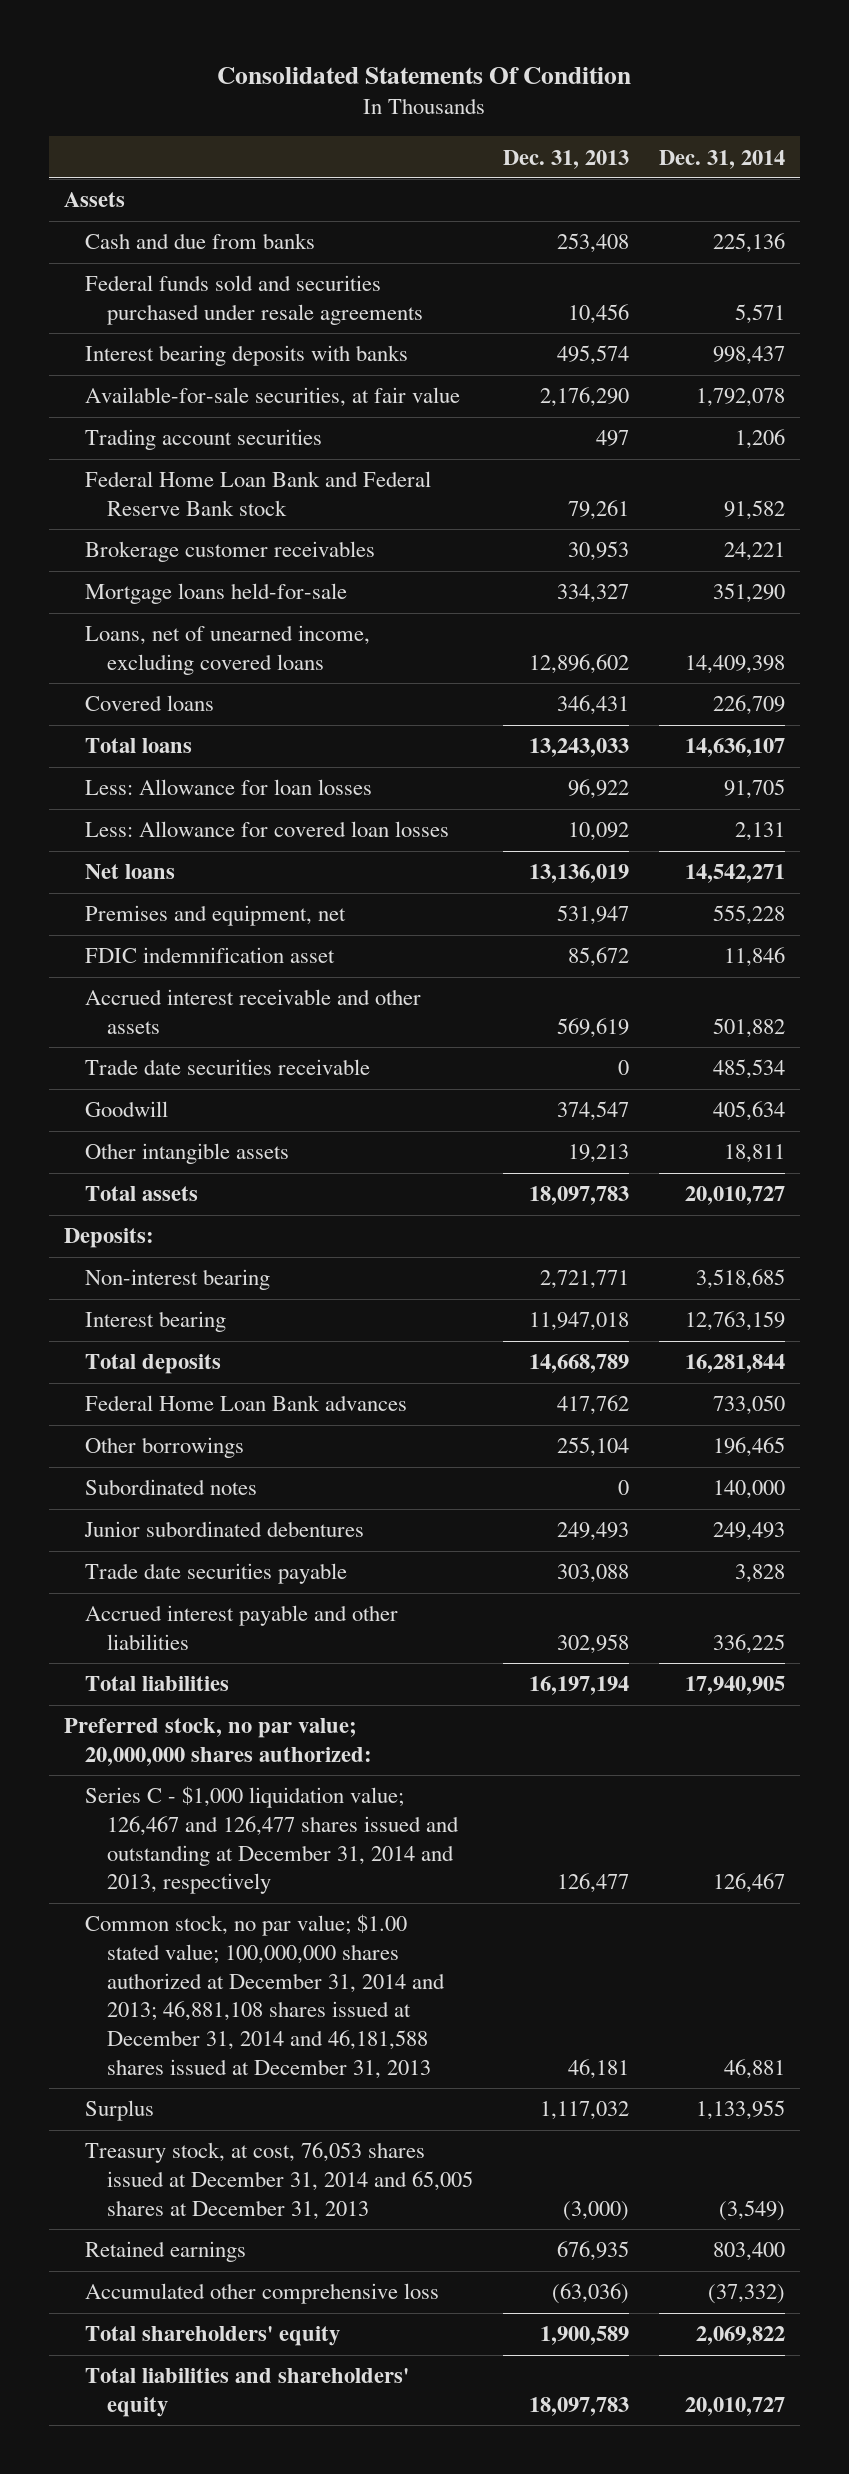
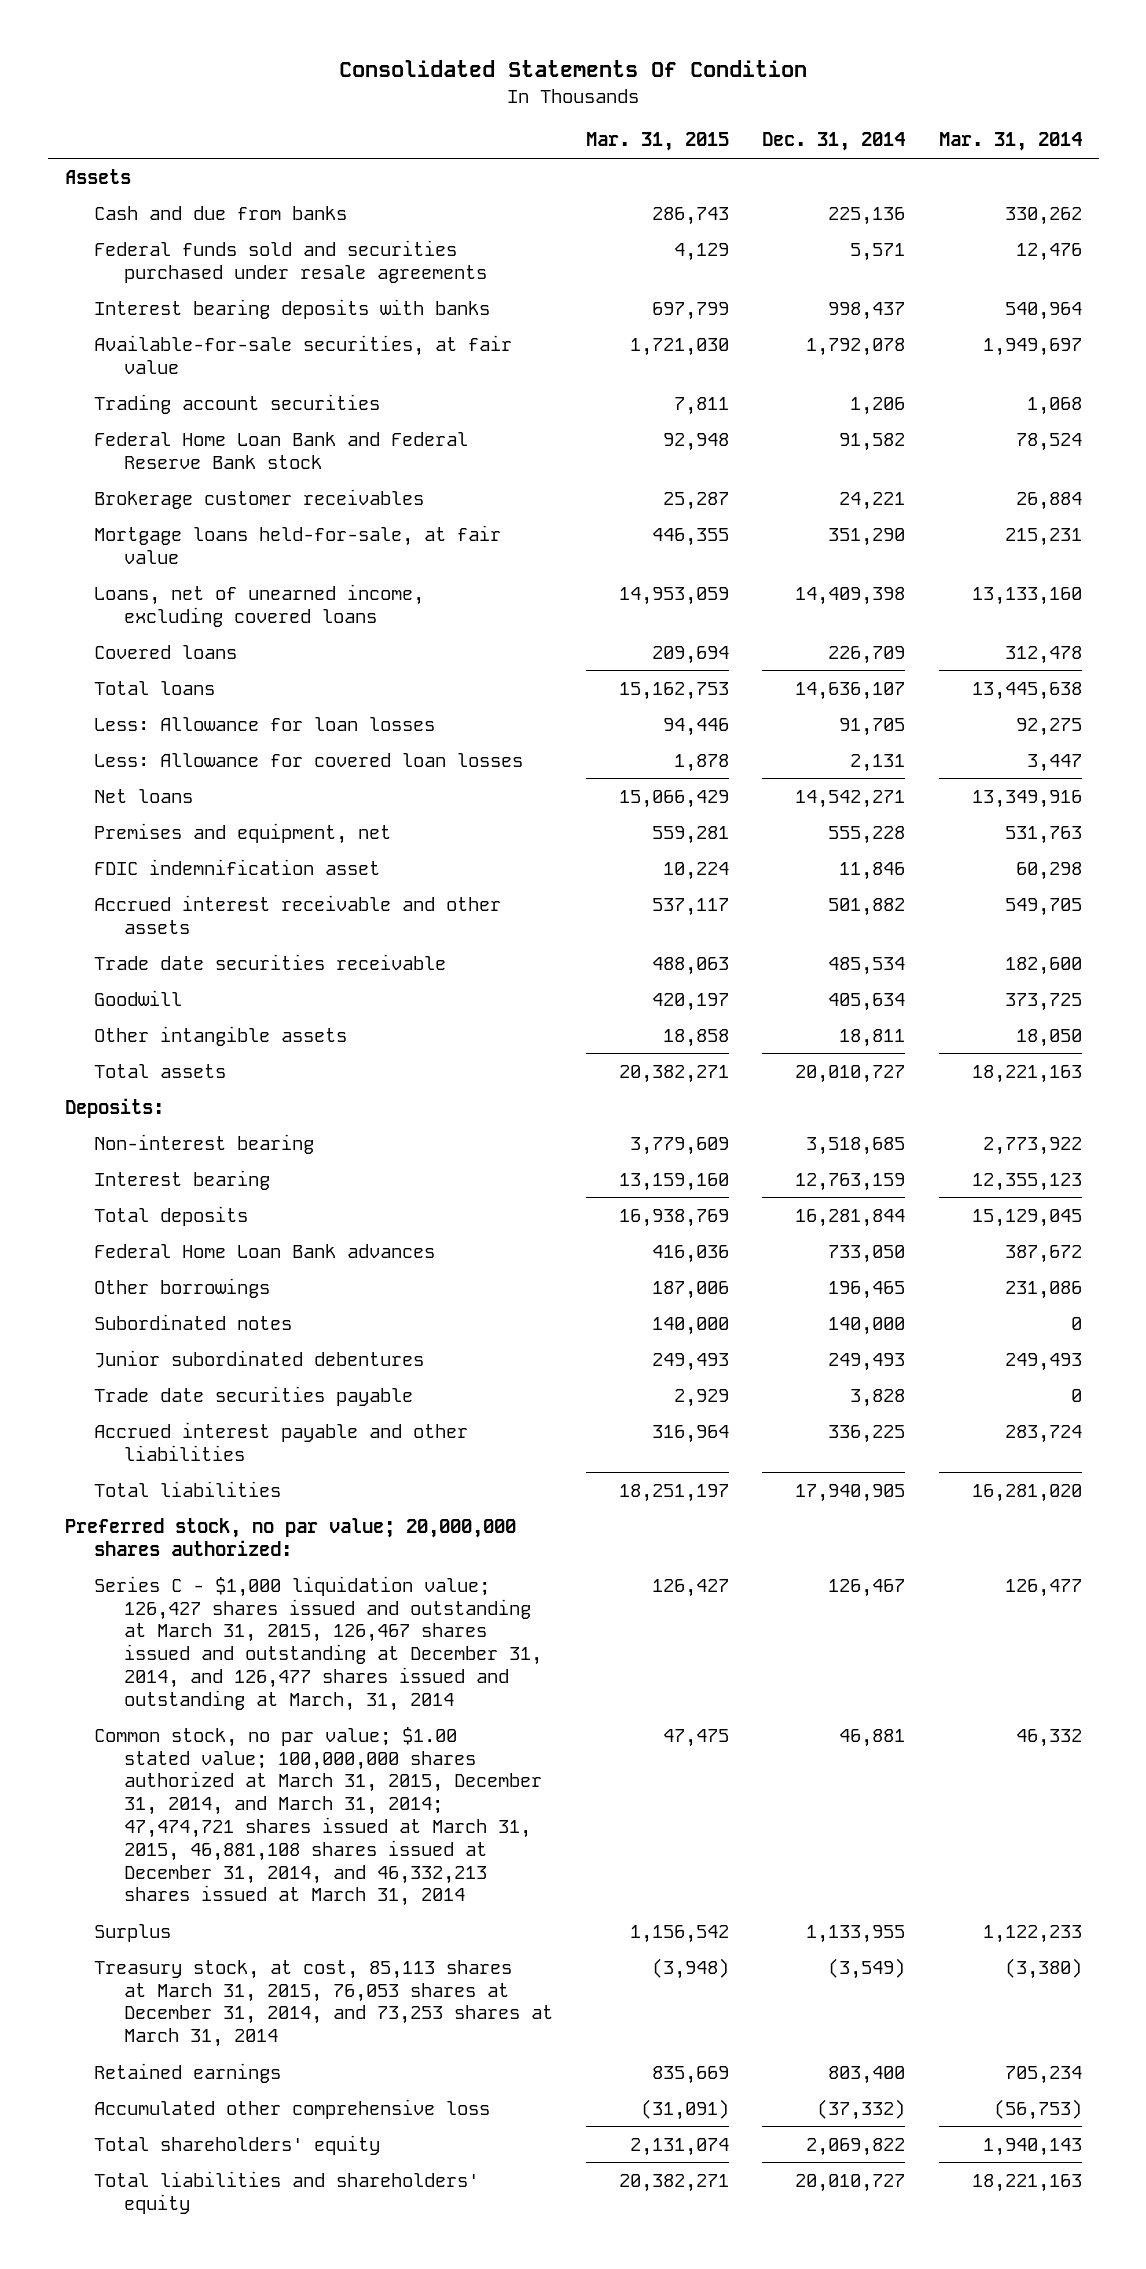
- | Dec. 31, 2013 | Dec. 31, 2014
+ | Mar. 31, 2015 | Dec. 31, 2014 | Mar. 31, 2014
- Mortgage loans held-for-sale | 334,327 | 351,290
+ Mortgage loans held-for-sale, at fair value | 446,355 | 351,290 | 215,231
- Series C - $1,000 liquidation value; 126,467 and 126,477 shares issued and outstanding at December 31, 2014 and 2013, respectively | 126,477 | 126,467
- Common stock, no par value; $1.00 stated value; 100,000,000 shares authorized at December 31, 2014 and 2013; 46,881,108 shares issued at December 31, 2014 and 46,181,588 shares issued at December 31, 2013 | 46,181 | 46,881
+ Series C - $1,000 liquidation value; 126,427 shares issued and outstanding at March 31, 2015, 126,467 shares issued and outstanding at December 31, 2014, and 126,477 shares issued and outstanding at March, 31, 2014 | 126,427 | 126,467 | 126,477
+ Common stock, no par value; $1.00 stated value; 100,000,000 shares authorized at March 31, 2015, December 31, 2014, and March 31, 2014; 47,474,721 shares issued at March 31, 2015, 46,881,108 shares issued at December 31, 2014, and 46,332,213 shares issued at March 31, 2014 | 47,475 | 46,881 | 46,332
- Treasury stock, at cost, 76,053 shares issued at December 31, 2014 and 65,005 shares at December 31, 2013 | (3,000) | (3,549)
+ Treasury stock, at cost, 85,113 shares at March 31, 2015, 76,053 shares at December 31, 2014, and 73,253 shares at March 31, 2014 | (3,948) | (3,549) | (3,380)

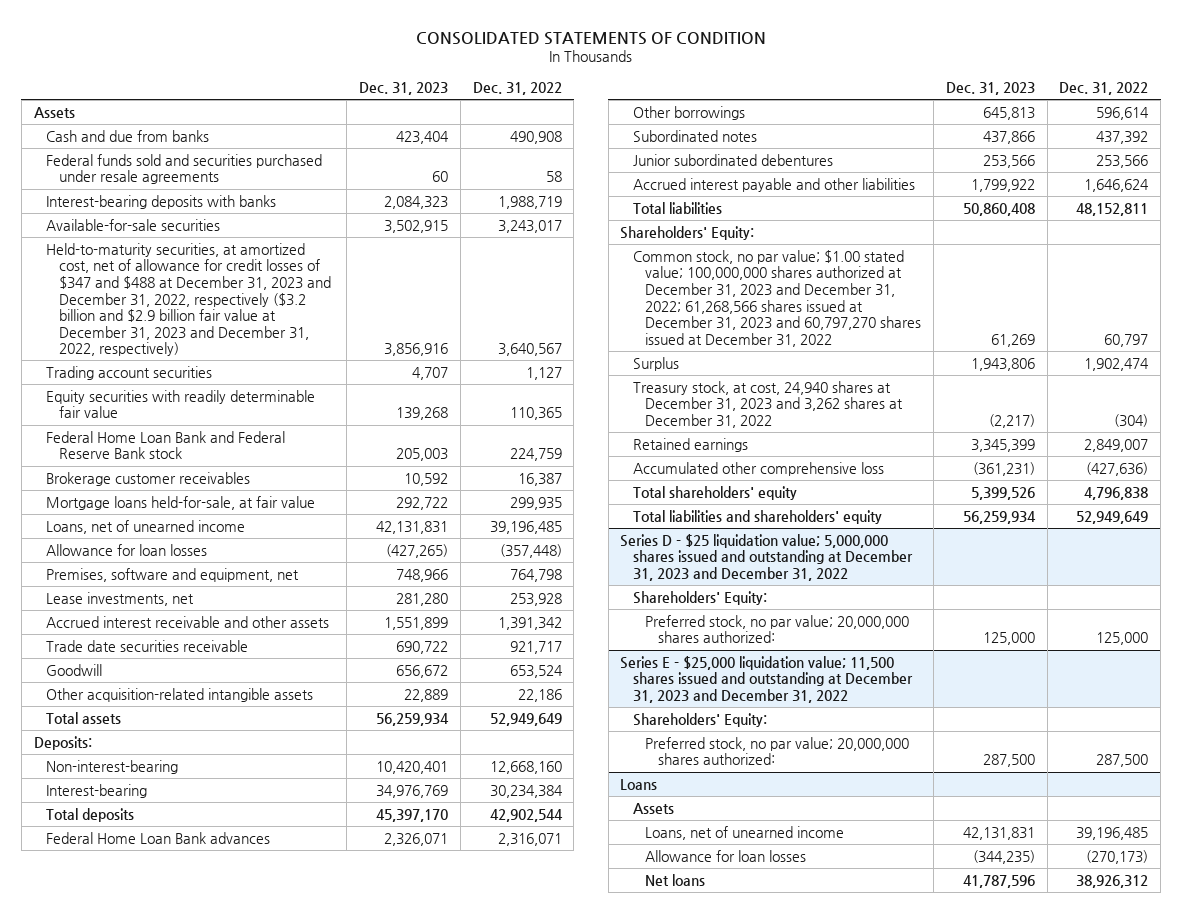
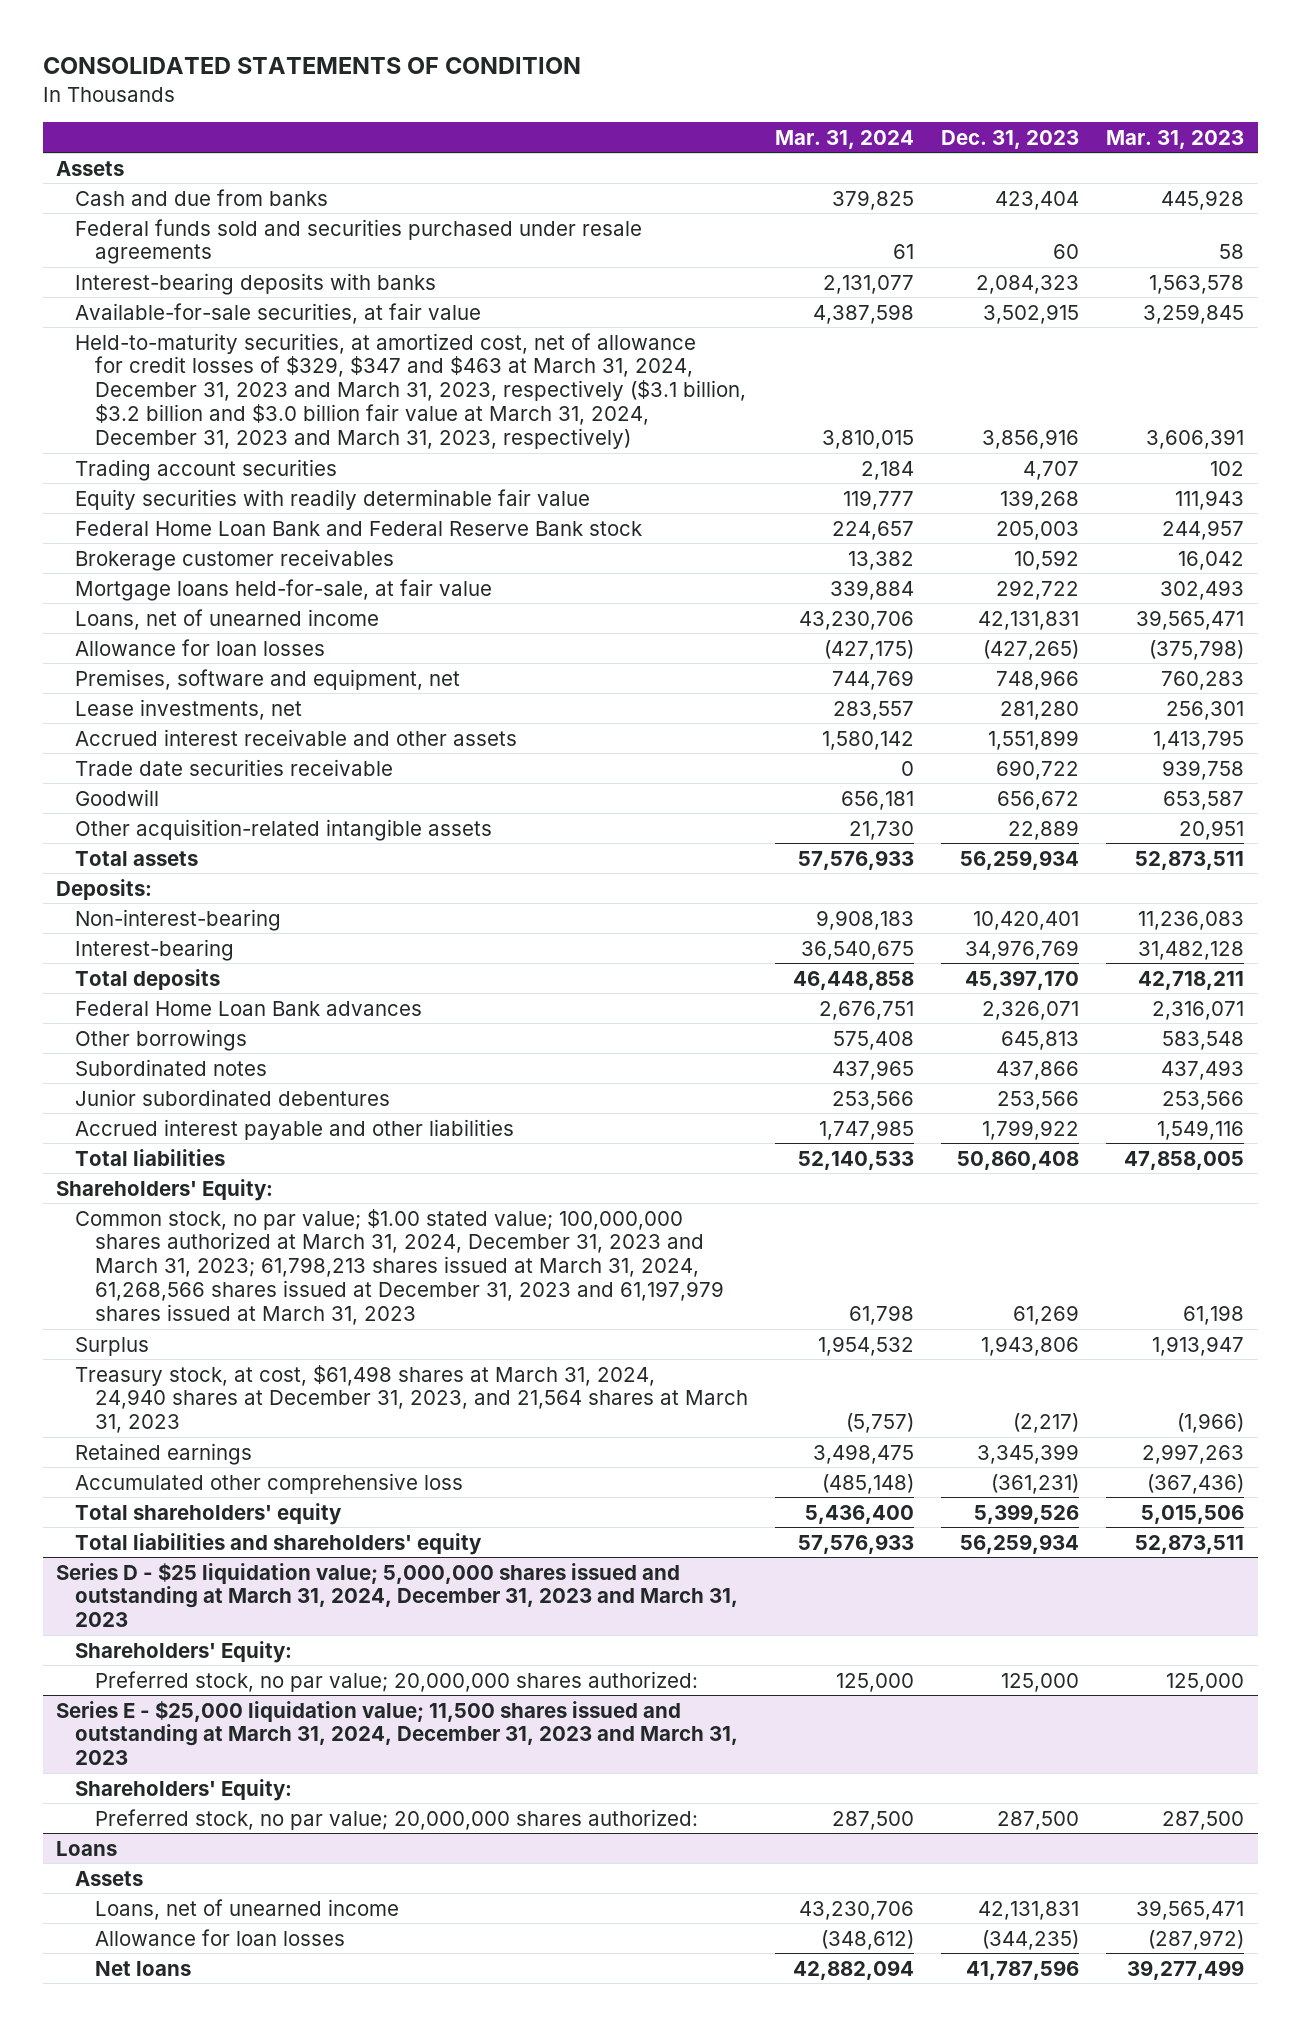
- | Dec. 31, 2023 | Dec. 31, 2022
+ | Mar. 31, 2024 | Dec. 31, 2023 | Mar. 31, 2023
- Available-for-sale securities | 3,502,915 | 3,243,017
- Held-to-maturity securities, at amortized cost, net of allowance for credit losses of $347 and $488 at December 31, 2023 and December 31, 2022, respectively ($3.2 billion and $2.9 billion fair value at December 31, 2023 and December 31, 2022, respectively) | 3,856,916 | 3,640,567
+ Available-for-sale securities, at fair value | 4,387,598 | 3,502,915 | 3,259,845
+ Held-to-maturity securities, at amortized cost, net of allowance for credit losses of $329, $347 and $463 at March 31, 2024, December 31, 2023 and March 31, 2023, respectively ($3.1 billion, $3.2 billion and $3.0 billion fair value at March 31, 2024, December 31, 2023 and March 31, 2023, respectively) | 3,810,015 | 3,856,916 | 3,606,391
- Common stock, no par value; $1.00 stated value; 100,000,000 shares authorized at December 31, 2023 and December 31, 2022; 61,268,566 shares issued at December 31, 2023 and 60,797,270 shares issued at December 31, 2022 | 61,269 | 60,797
+ Common stock, no par value; $1.00 stated value; 100,000,000 shares authorized at March 31, 2024, December 31, 2023 and March 31, 2023; 61,798,213 shares issued at March 31, 2024, 61,268,566 shares issued at December 31, 2023 and 61,197,979 shares issued at March 31, 2023 | 61,798 | 61,269 | 61,198
- Treasury stock, at cost, 24,940 shares at December 31, 2023 and 3,262 shares at December 31, 2022 | (2,217) | (304)
+ Treasury stock, at cost, $61,498 shares at March 31, 2024, 24,940 shares at December 31, 2023, and 21,564 shares at March 31, 2023 | (5,757) | (2,217) | (1,966)
- Series D - $25 liquidation value; 5,000,000 shares issued and outstanding at December 31, 2023 and December 31, 2022
+ Series D - $25 liquidation value; 5,000,000 shares issued and outstanding at March 31, 2024, December 31, 2023 and March 31, 2023
- Series E - $25,000 liquidation value; 11,500 shares issued and outstanding at December 31, 2023 and December 31, 2022
+ Series E - $25,000 liquidation value; 11,500 shares issued and outstanding at March 31, 2024, December 31, 2023 and March 31, 2023

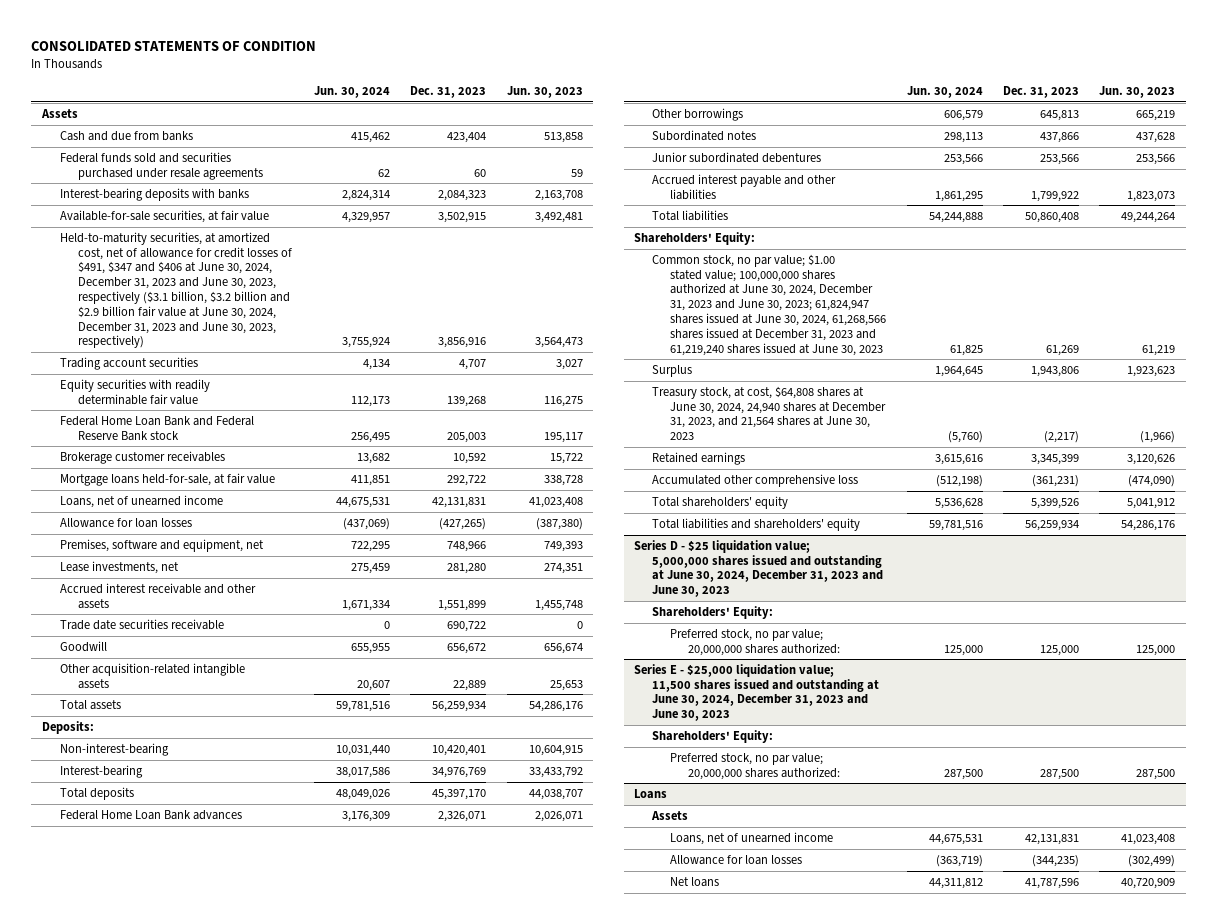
- | Mar. 31, 2024 | Dec. 31, 2023 | Mar. 31, 2023
+ | Jun. 30, 2024 | Dec. 31, 2023 | Jun. 30, 2023
- Held-to-maturity securities, at amortized cost, net of allowance for credit losses of $329, $347 and $463 at March 31, 2024, December 31, 2023 and March 31, 2023, respectively ($3.1 billion, $3.2 billion and $3.0 billion fair value at March 31, 2024, December 31, 2023 and March 31, 2023, respectively) | 3,810,015 | 3,856,916 | 3,606,391
+ Held-to-maturity securities, at amortized cost, net of allowance for credit losses of $491, $347 and $406 at June 30, 2024, December 31, 2023 and June 30, 2023, respectively ($3.1 billion, $3.2 billion and $2.9 billion fair value at June 30, 2024, December 31, 2023 and June 30, 2023, respectively) | 3,755,924 | 3,856,916 | 3,564,473
- Common stock, no par value; $1.00 stated value; 100,000,000 shares authorized at March 31, 2024, December 31, 2023 and March 31, 2023; 61,798,213 shares issued at March 31, 2024, 61,268,566 shares issued at December 31, 2023 and 61,197,979 shares issued at March 31, 2023 | 61,798 | 61,269 | 61,198
+ Common stock, no par value; $1.00 stated value; 100,000,000 shares authorized at June 30, 2024, December 31, 2023 and June 30, 2023; 61,824,947 shares issued at June 30, 2024, 61,268,566 shares issued at December 31, 2023 and 61,219,240 shares issued at June 30, 2023 | 61,825 | 61,269 | 61,219
- Treasury stock, at cost, $61,498 shares at March 31, 2024, 24,940 shares at December 31, 2023, and 21,564 shares at March 31, 2023 | (5,757) | (2,217) | (1,966)
+ Treasury stock, at cost, $64,808 shares at June 30, 2024, 24,940 shares at December 31, 2023, and 21,564 shares at June 30, 2023 | (5,760) | (2,217) | (1,966)
- Series D - $25 liquidation value; 5,000,000 shares issued and outstanding at March 31, 2024, December 31, 2023 and March 31, 2023
+ Series D - $25 liquidation value; 5,000,000 shares issued and outstanding at June 30, 2024, December 31, 2023 and June 30, 2023
- Series E - $25,000 liquidation value; 11,500 shares issued and outstanding at March 31, 2024, December 31, 2023 and March 31, 2023
+ Series E - $25,000 liquidation value; 11,500 shares issued and outstanding at June 30, 2024, December 31, 2023 and June 30, 2023

